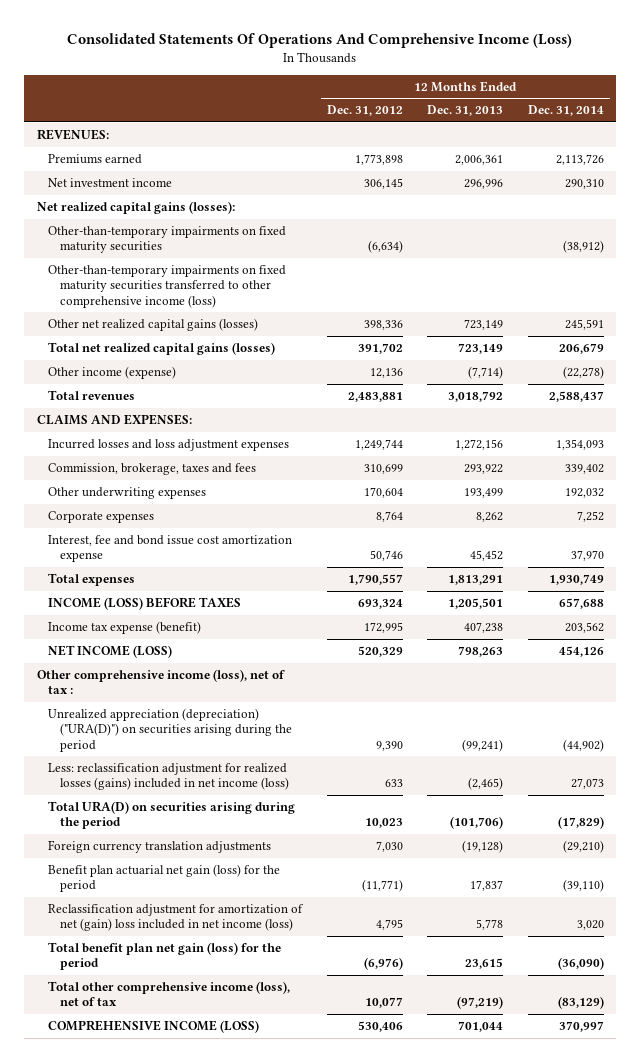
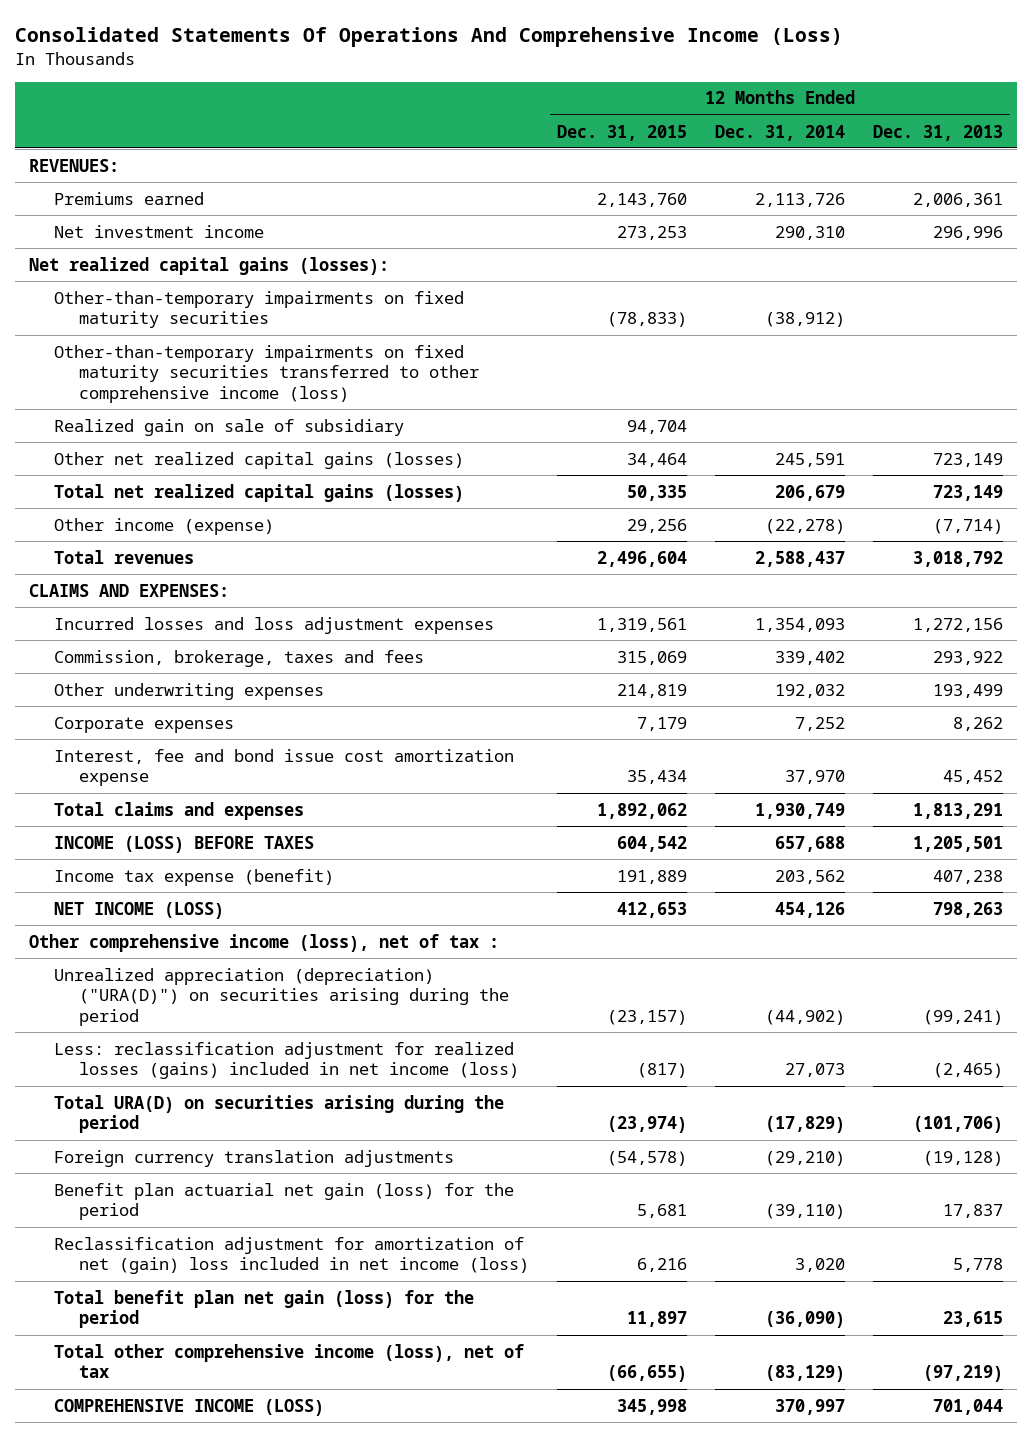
- | 12 Months Ended Dec. 31, 2012 | 12 Months Ended Dec. 31, 2013 | 12 Months Ended Dec. 31, 2014
+ | 12 Months Ended Dec. 31, 2015 | 12 Months Ended Dec. 31, 2014 | 12 Months Ended Dec. 31, 2013
+ Realized gain on sale of subsidiary | 94,704 | |
- Total expenses | 1,790,557 | 1,813,291 | 1,930,749
+ Total claims and expenses | 1,892,062 | 1,930,749 | 1,813,291

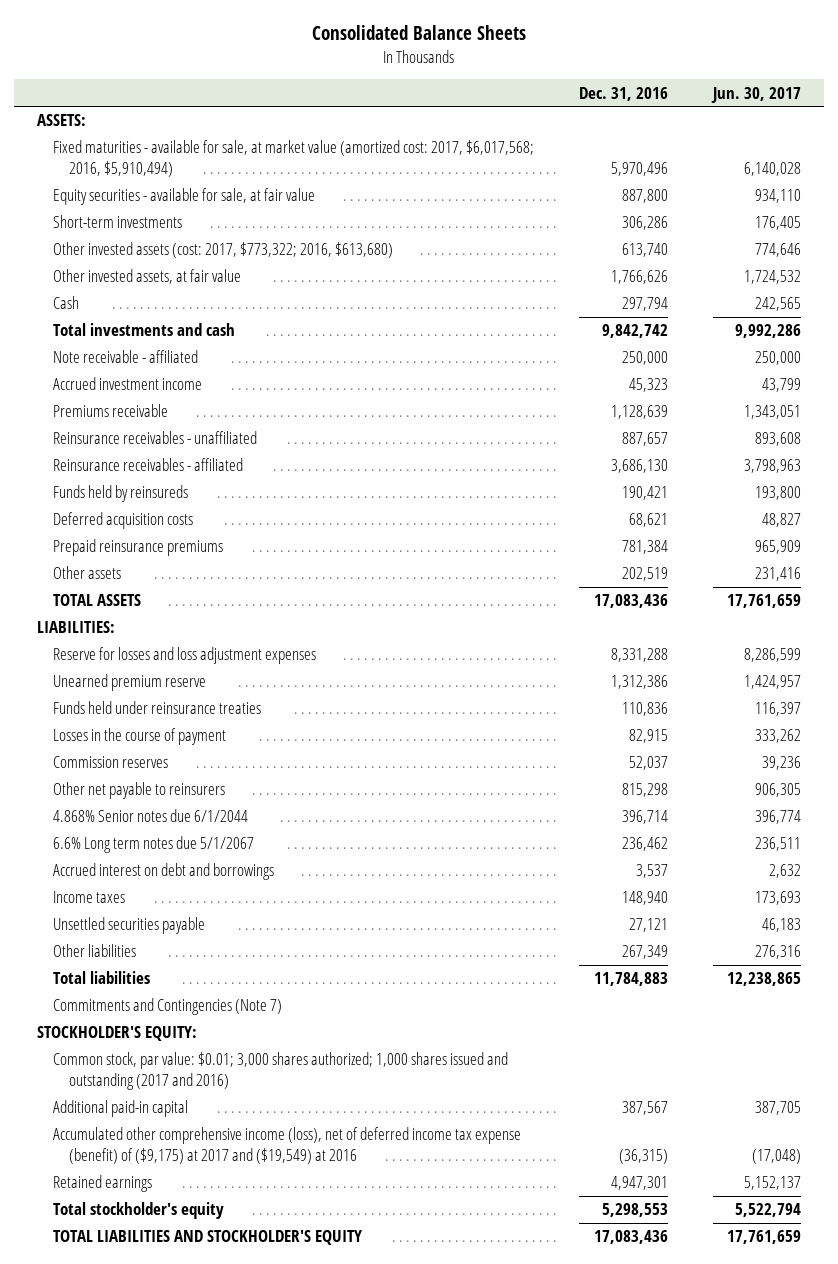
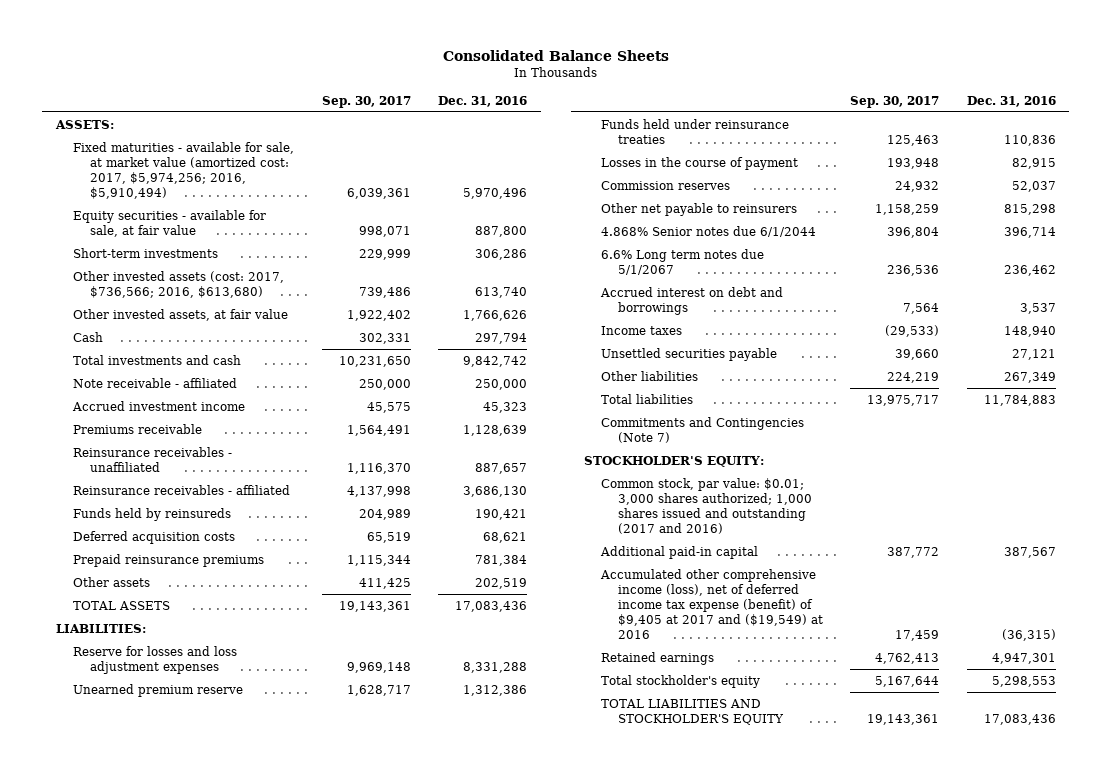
- | Dec. 31, 2016 | Jun. 30, 2017
+ | Sep. 30, 2017 | Dec. 31, 2016
- Fixed maturities - available for sale, at market value (amortized cost: 2017, $6,017,568; 2016, $5,910,494) | 5,970,496 | 6,140,028
+ Fixed maturities - available for sale, at market value (amortized cost: 2017, $5,974,256; 2016, $5,910,494) | 6,039,361 | 5,970,496
- Other invested assets (cost: 2017, $773,322; 2016, $613,680) | 613,740 | 774,646
+ Other invested assets (cost: 2017, $736,566; 2016, $613,680) | 739,486 | 613,740
- Accumulated other comprehensive income (loss), net of deferred income tax expense (benefit) of ($9,175) at 2017 and ($19,549) at 2016 | (36,315) | (17,048)
+ Accumulated other comprehensive income (loss), net of deferred income tax expense (benefit) of $9,405 at 2017 and ($19,549) at 2016 | 17,459 | (36,315)

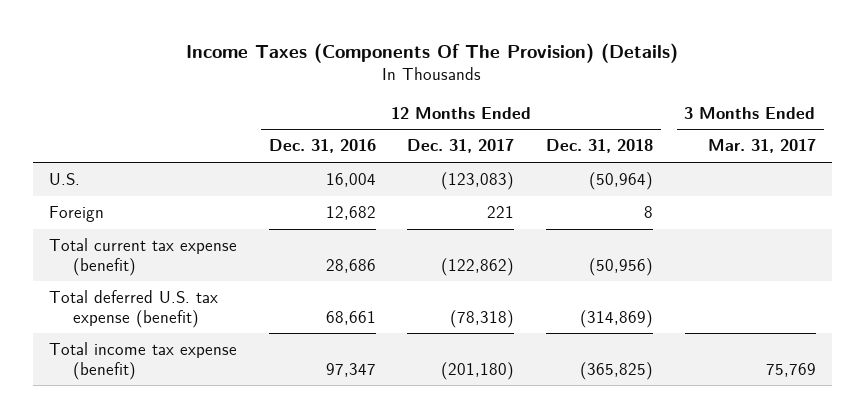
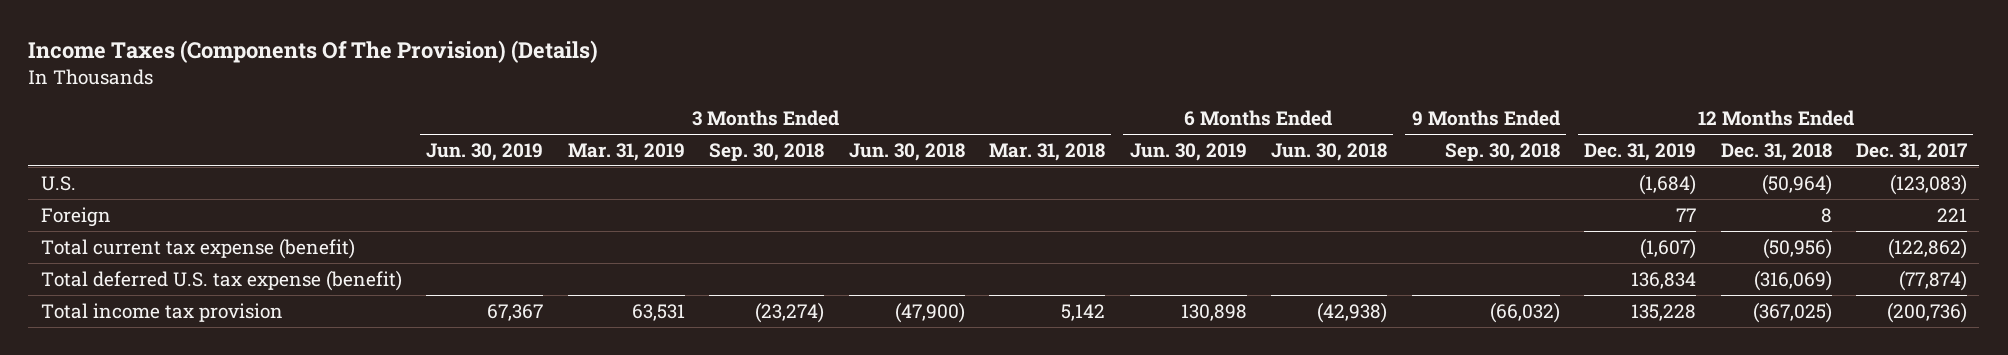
- | 12 Months Ended Dec. 31, 2016 | 12 Months Ended Dec. 31, 2017 | 12 Months Ended Dec. 31, 2018 | 3 Months Ended Mar. 31, 2017
+ | 3 Months Ended Jun. 30, 2019 | 3 Months Ended Mar. 31, 2019 | 3 Months Ended Sep. 30, 2018 | 3 Months Ended Jun. 30, 2018 | 3 Months Ended Mar. 31, 2018 | 6 Months Ended Jun. 30, 2019 | 6 Months Ended Jun. 30, 2018 | 9 Months Ended Sep. 30, 2018 | 12 Months Ended Dec. 31, 2019 | 12 Months Ended Dec. 31, 2018 | 12 Months Ended Dec. 31, 2017
- Total deferred U.S. tax expense (benefit) | 68,661 | (78,318) | (314,869) |
- Total income tax expense (benefit) | 97,347 | (201,180) | (365,825) | 75,769
+ Total deferred U.S. tax expense (benefit) | | | | | | | | | 136,834 | (316,069) | (77,874)
+ Total income tax provision | 67,367 | 63,531 | (23,274) | (47,900) | 5,142 | 130,898 | (42,938) | (66,032) | 135,228 | (367,025) | (200,736)

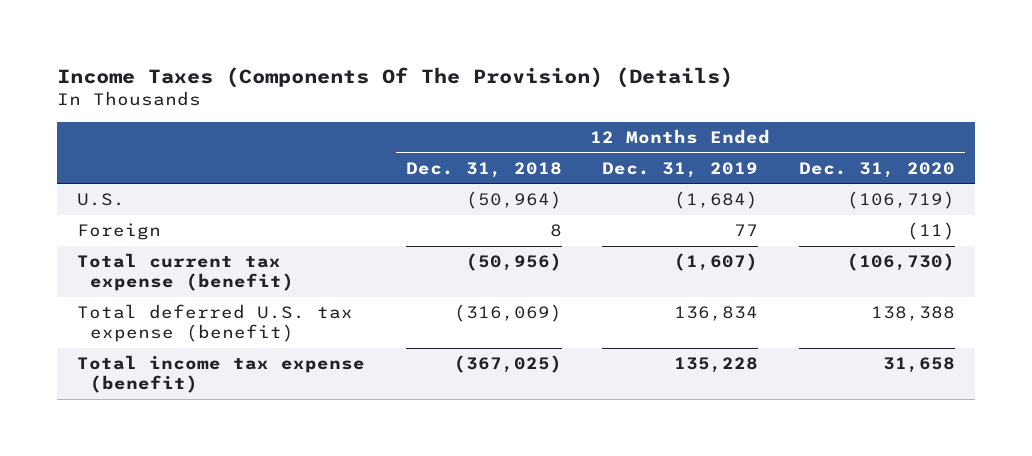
- | 3 Months Ended Jun. 30, 2019 | 3 Months Ended Mar. 31, 2019 | 3 Months Ended Sep. 30, 2018 | 3 Months Ended Jun. 30, 2018 | 3 Months Ended Mar. 31, 2018 | 6 Months Ended Jun. 30, 2019 | 6 Months Ended Jun. 30, 2018 | 9 Months Ended Sep. 30, 2018 | 12 Months Ended Dec. 31, 2019 | 12 Months Ended Dec. 31, 2018 | 12 Months Ended Dec. 31, 2017
+ | 12 Months Ended Dec. 31, 2018 | 12 Months Ended Dec. 31, 2019 | 12 Months Ended Dec. 31, 2020
- Total income tax provision | 67,367 | 63,531 | (23,274) | (47,900) | 5,142 | 130,898 | (42,938) | (66,032) | 135,228 | (367,025) | (200,736)
+ Total income tax expense (benefit) | (367,025) | 135,228 | 31,658

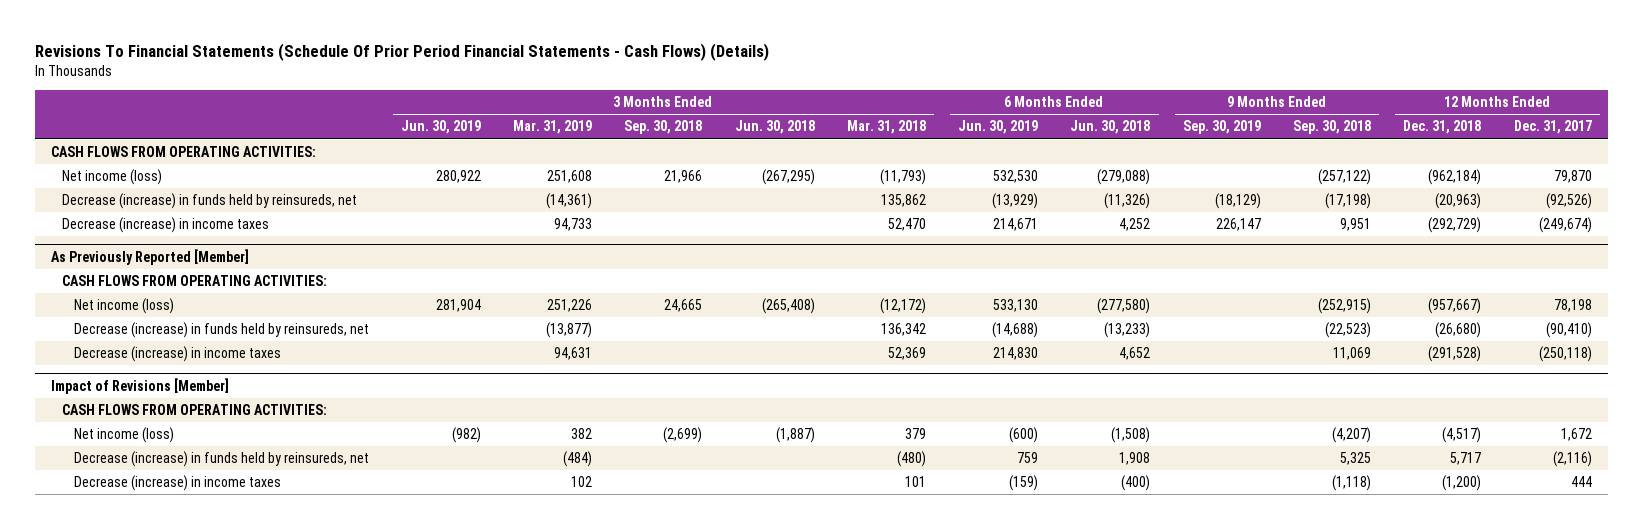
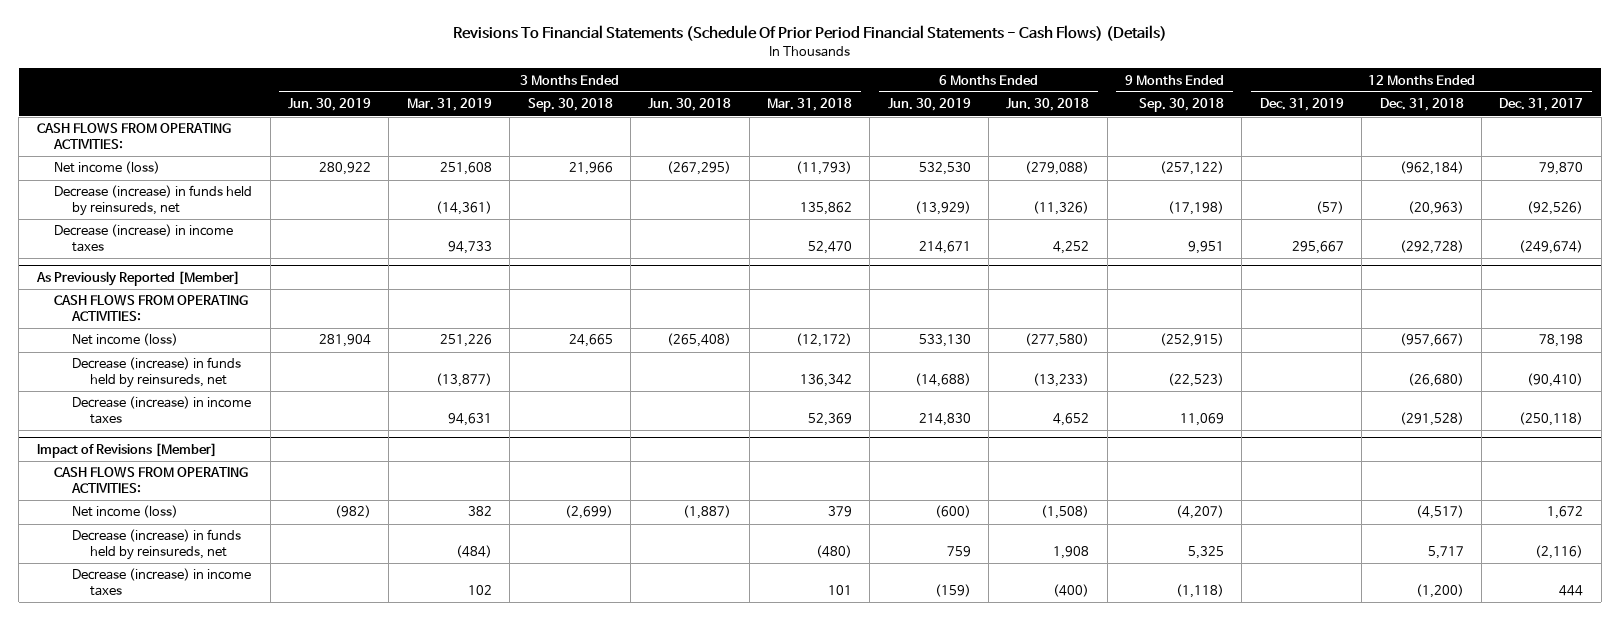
- | 3 Months Ended Jun. 30, 2019 | 3 Months Ended Mar. 31, 2019 | 3 Months Ended Sep. 30, 2018 | 3 Months Ended Jun. 30, 2018 | 3 Months Ended Mar. 31, 2018 | 6 Months Ended Jun. 30, 2019 | 6 Months Ended Jun. 30, 2018 | 9 Months Ended Sep. 30, 2019 | 9 Months Ended Sep. 30, 2018 | 12 Months Ended Dec. 31, 2018 | 12 Months Ended Dec. 31, 2017
+ | 3 Months Ended Jun. 30, 2019 | 3 Months Ended Mar. 31, 2019 | 3 Months Ended Sep. 30, 2018 | 3 Months Ended Jun. 30, 2018 | 3 Months Ended Mar. 31, 2018 | 6 Months Ended Jun. 30, 2019 | 6 Months Ended Jun. 30, 2018 | 9 Months Ended Sep. 30, 2018 | 12 Months Ended Dec. 31, 2019 | 12 Months Ended Dec. 31, 2018 | 12 Months Ended Dec. 31, 2017
- Decrease (increase) in income taxes | | 94,733 | | | 52,470 | 214,671 | 4,252 | 226,147 | 9,951 | (292,729) | (249,674)
+ Decrease (increase) in income taxes | | 94,733 | | | 52,470 | 214,671 | 4,252 | 9,951 | 295,667 | (292,728) | (249,674)

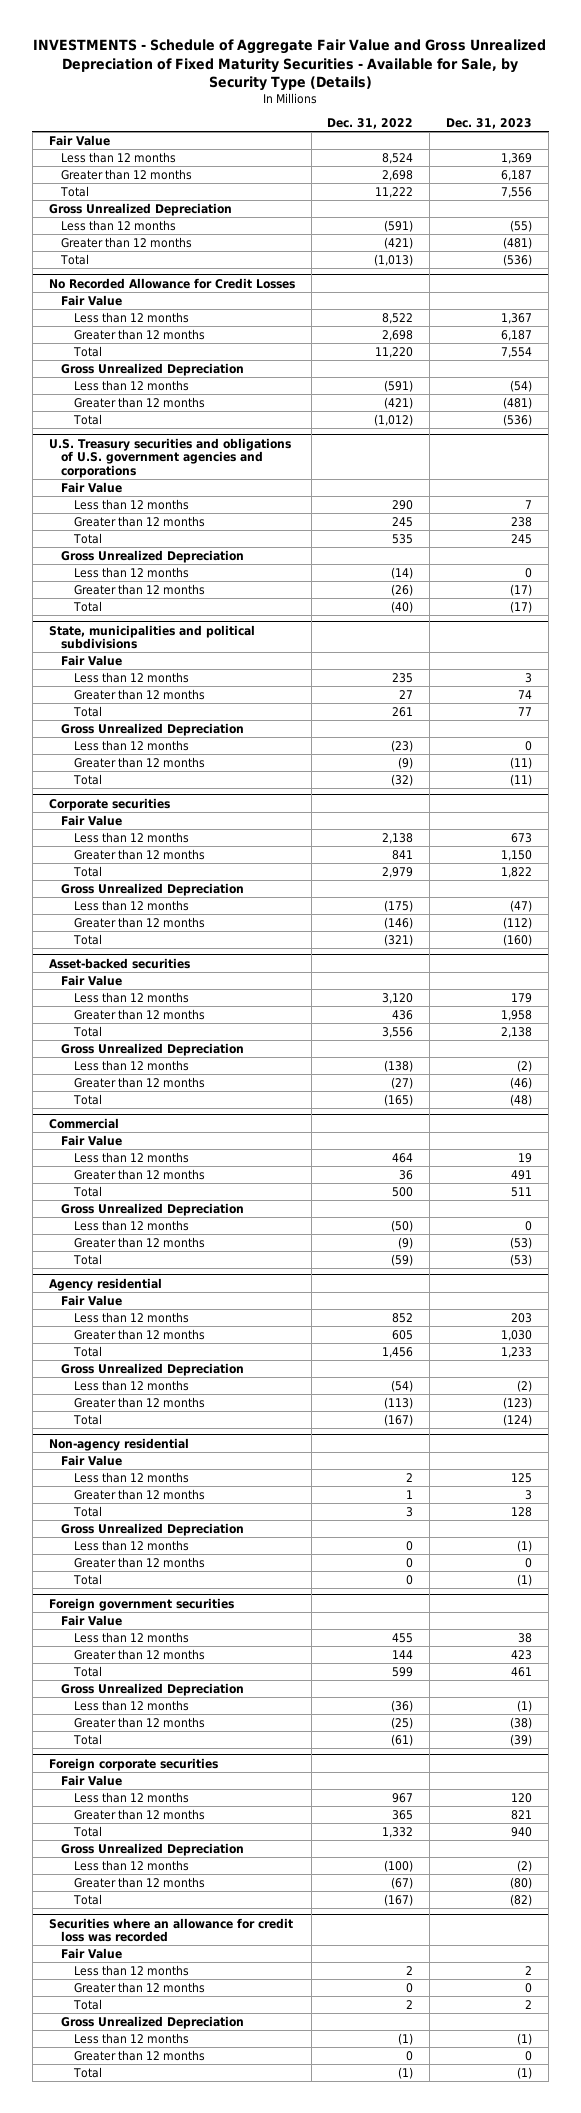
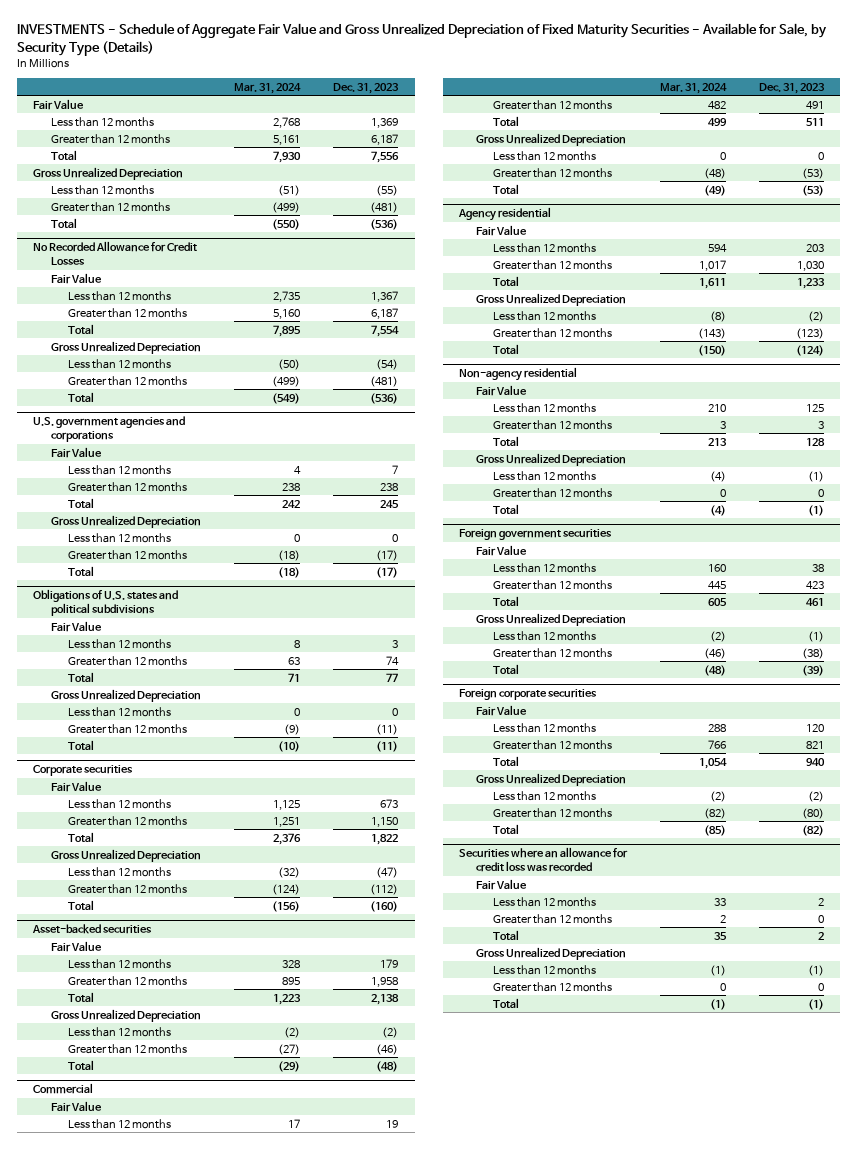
- | Dec. 31, 2022 | Dec. 31, 2023
+ | Mar. 31, 2024 | Dec. 31, 2023
- U.S. Treasury securities and obligations of U.S. government agencies and corporations
+ U.S. government agencies and corporations
- State, municipalities and political subdivisions
+ Obligations of U.S. states and political subdivisions

